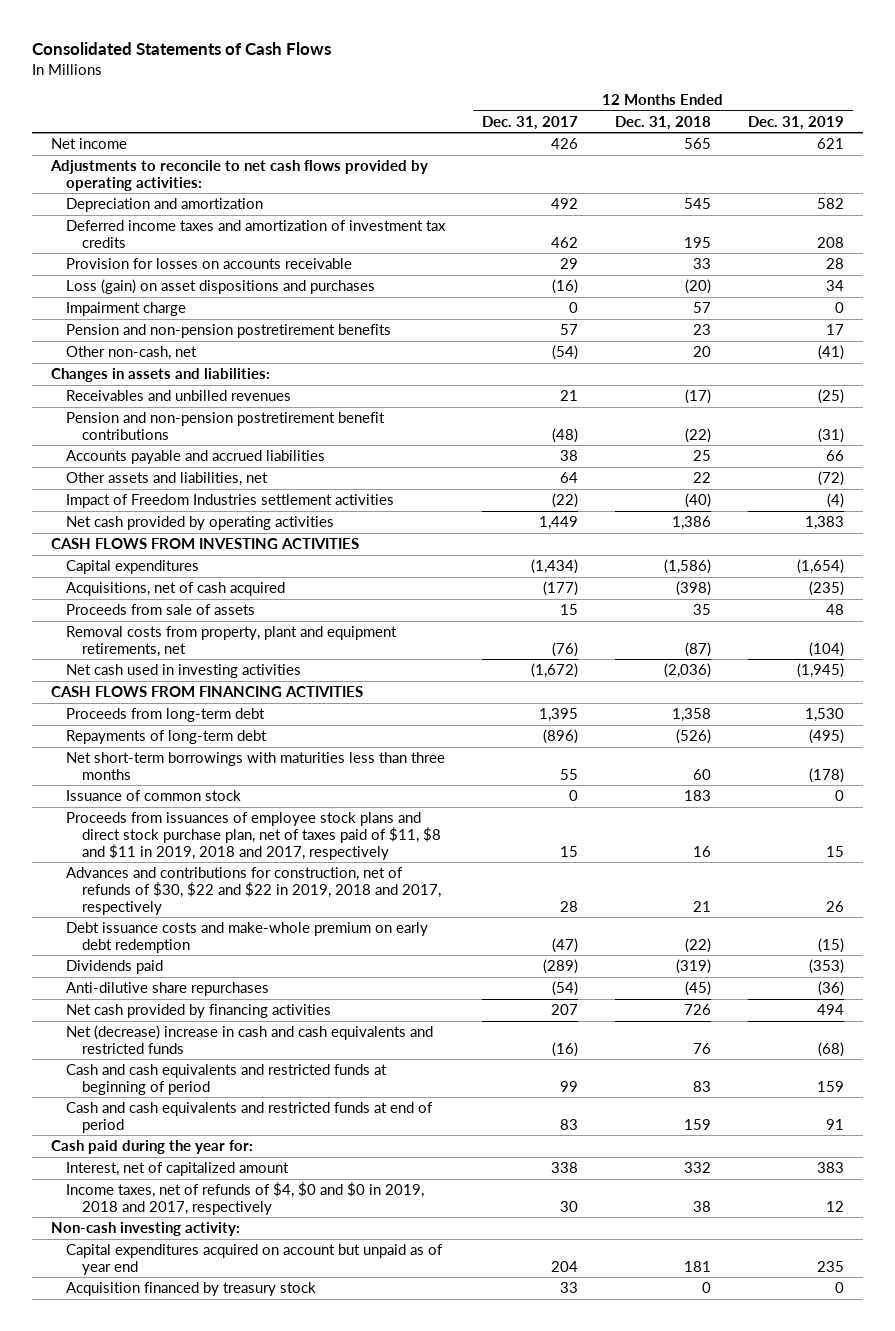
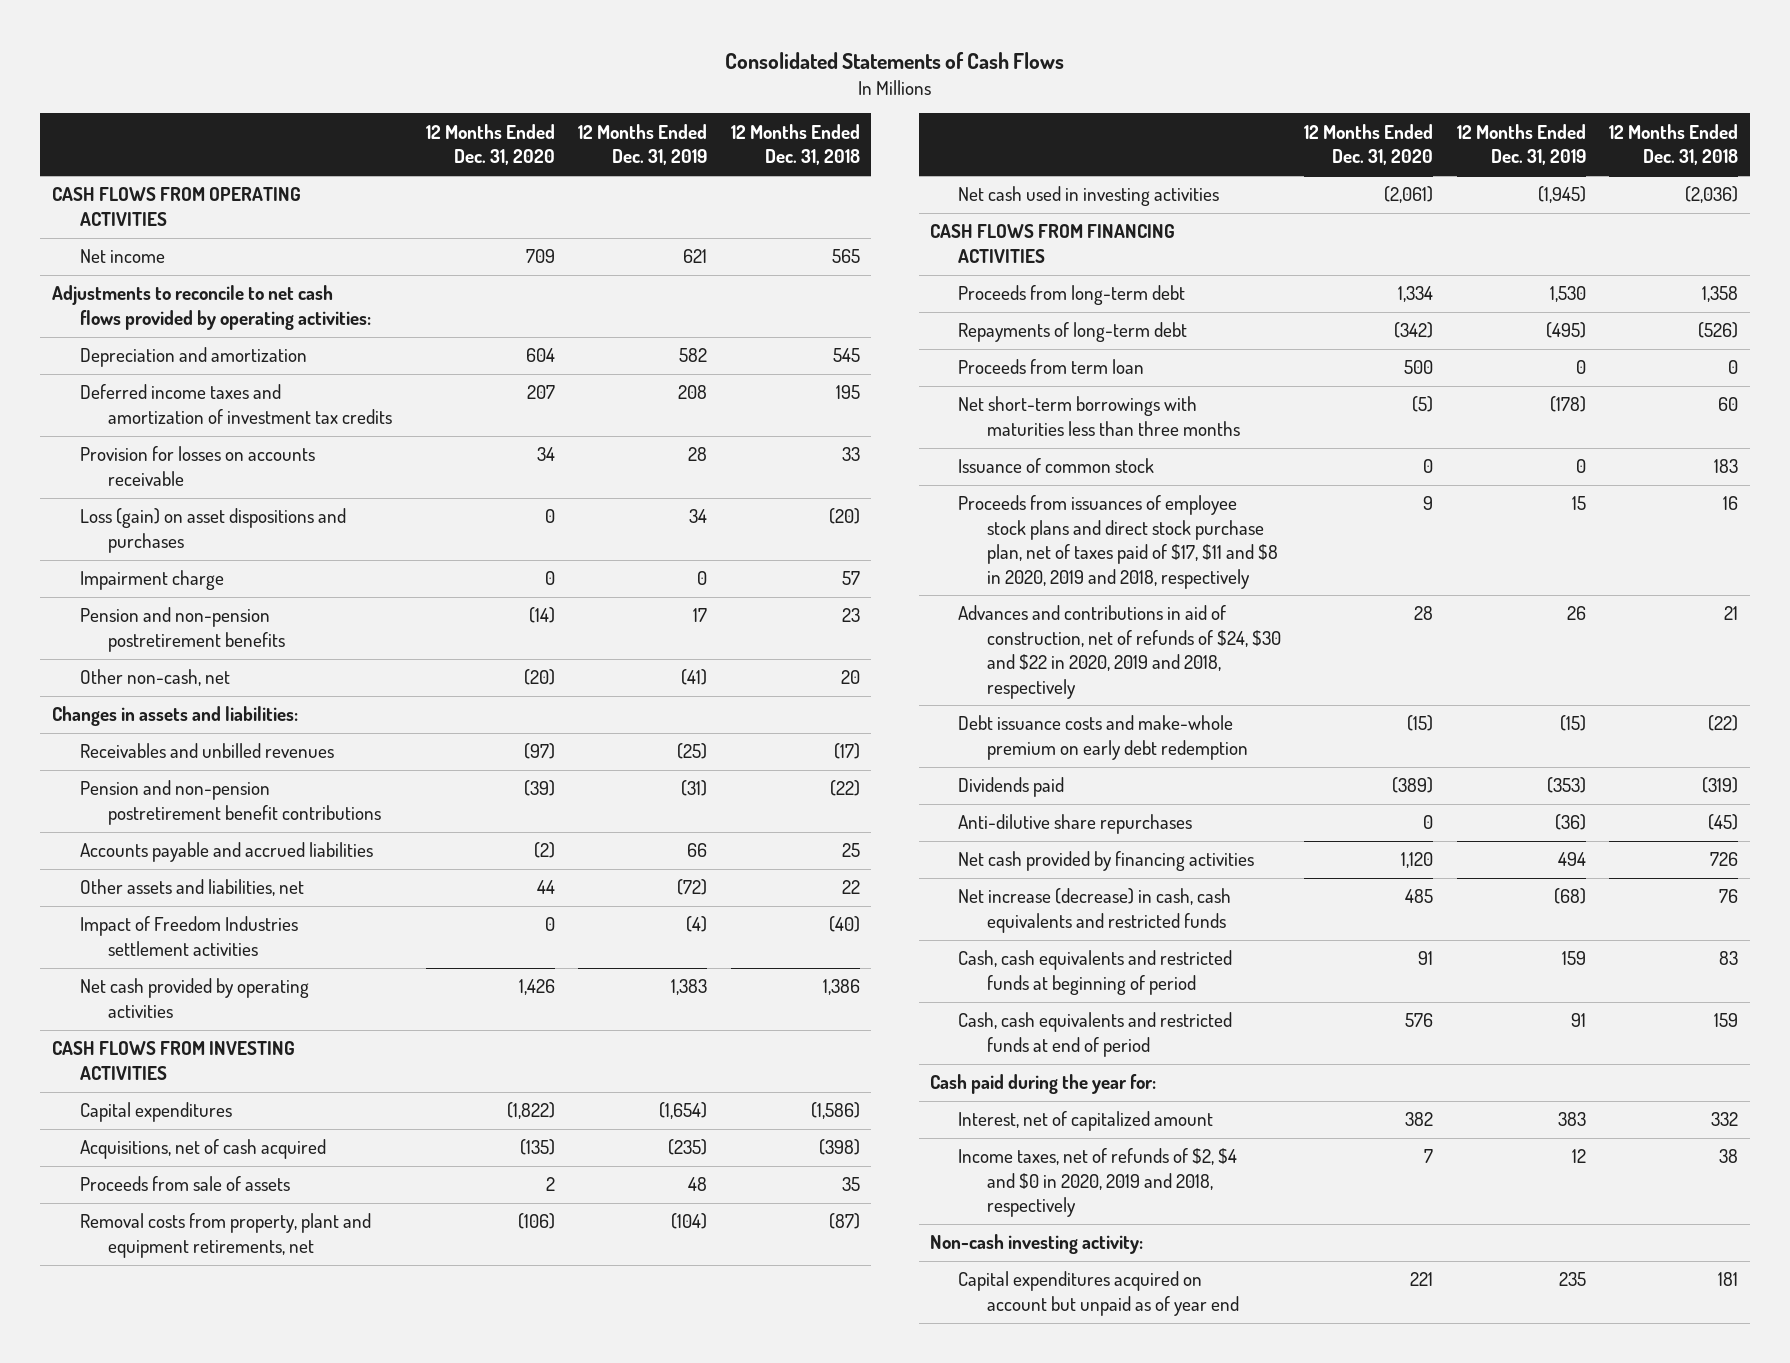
- | 12 Months Ended Dec. 31, 2017 | 12 Months Ended Dec. 31, 2018 | 12 Months Ended Dec. 31, 2019
+ | 12 Months Ended Dec. 31, 2020 | 12 Months Ended Dec. 31, 2019 | 12 Months Ended Dec. 31, 2018
+ CASH FLOWS FROM OPERATING ACTIVITIES
+ Proceeds from term loan | 500 | 0 | 0
- Proceeds from issuances of employee stock plans and direct stock purchase plan, net of taxes paid of $11, $8 and $11 in 2019, 2018 and 2017, respectively | 15 | 16 | 15
- Advances and contributions for construction, net of refunds of $30, $22 and $22 in 2019, 2018 and 2017, respectively | 28 | 21 | 26
+ Proceeds from issuances of employee stock plans and direct stock purchase plan, net of taxes paid of $17, $11 and $8 in 2020, 2019 and 2018, respectively | 9 | 15 | 16
+ Advances and contributions in aid of construction, net of refunds of $24, $30 and $22 in 2020, 2019 and 2018, respectively | 28 | 26 | 21
- Net (decrease) increase in cash and cash equivalents and restricted funds | (16) | 76 | (68)
- Cash and cash equivalents and restricted funds at beginning of period | 99 | 83 | 159
- Cash and cash equivalents and restricted funds at end of period | 83 | 159 | 91
+ Net increase (decrease) in cash, cash equivalents and restricted funds | 485 | (68) | 76
+ Cash, cash equivalents and restricted funds at beginning of period | 91 | 159 | 83
+ Cash, cash equivalents and restricted funds at end of period | 576 | 91 | 159
- Income taxes, net of refunds of $4, $0 and $0 in 2019, 2018 and 2017, respectively | 30 | 38 | 12
+ Income taxes, net of refunds of $2, $4 and $0 in 2020, 2019 and 2018, respectively | 7 | 12 | 38
- Acquisition financed by treasury stock | 33 | 0 | 0

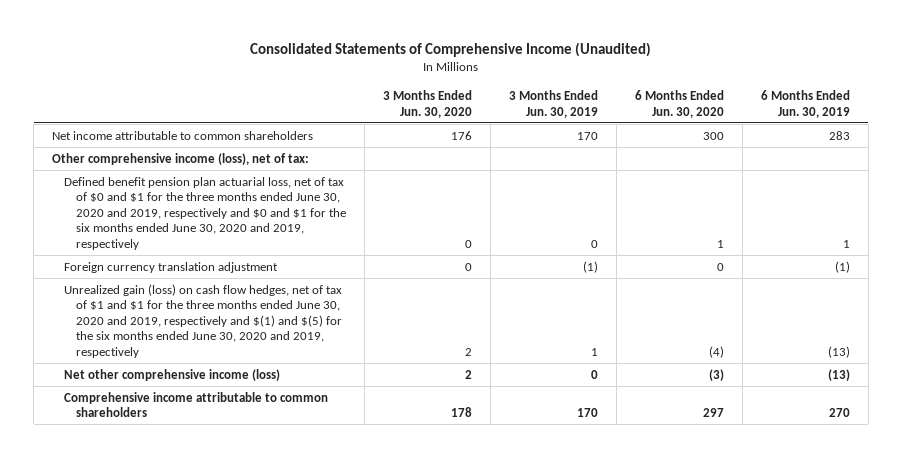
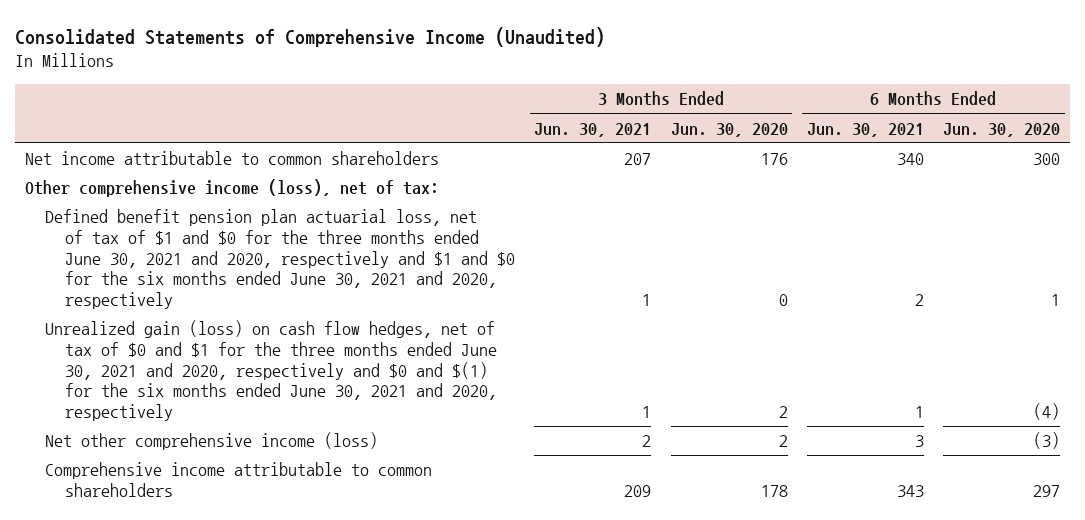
- | 3 Months Ended Jun. 30, 2020 | 3 Months Ended Jun. 30, 2019 | 6 Months Ended Jun. 30, 2020 | 6 Months Ended Jun. 30, 2019
+ | 3 Months Ended Jun. 30, 2021 | 3 Months Ended Jun. 30, 2020 | 6 Months Ended Jun. 30, 2021 | 6 Months Ended Jun. 30, 2020
- Defined benefit pension plan actuarial loss, net of tax of $0 and $1 for the three months ended June 30, 2020 and 2019, respectively and $0 and $1 for the six months ended June 30, 2020 and 2019, respectively | 0 | 0 | 1 | 1
- Foreign currency translation adjustment | 0 | (1) | 0 | (1)
- Unrealized gain (loss) on cash flow hedges, net of tax of $1 and $1 for the three months ended June 30, 2020 and 2019, respectively and $(1) and $(5) for the six months ended June 30, 2020 and 2019, respectively | 2 | 1 | (4) | (13)
+ Defined benefit pension plan actuarial loss, net of tax of $1 and $0 for the three months ended June 30, 2021 and 2020, respectively and $1 and $0 for the six months ended June 30, 2021 and 2020, respectively | 1 | 0 | 2 | 1
+ Unrealized gain (loss) on cash flow hedges, net of tax of $0 and $1 for the three months ended June 30, 2021 and 2020, respectively and $0 and $(1) for the six months ended June 30, 2021 and 2020, respectively | 1 | 2 | 1 | (4)

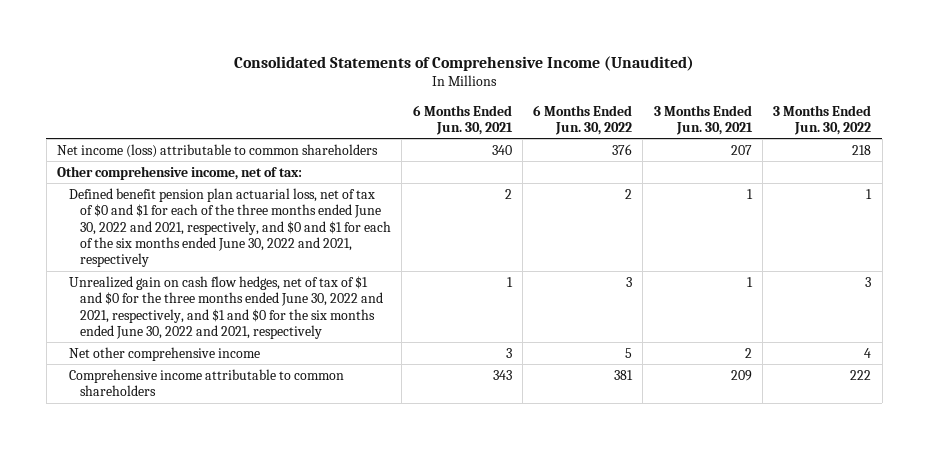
- | 3 Months Ended Jun. 30, 2021 | 3 Months Ended Jun. 30, 2020 | 6 Months Ended Jun. 30, 2021 | 6 Months Ended Jun. 30, 2020
+ | 6 Months Ended Jun. 30, 2021 | 6 Months Ended Jun. 30, 2022 | 3 Months Ended Jun. 30, 2021 | 3 Months Ended Jun. 30, 2022
- Net income attributable to common shareholders | 207 | 176 | 340 | 300
- Other comprehensive income (loss), net of tax:
- Defined benefit pension plan actuarial loss, net of tax of $1 and $0 for the three months ended June 30, 2021 and 2020, respectively and $1 and $0 for the six months ended June 30, 2021 and 2020, respectively | 1 | 0 | 2 | 1
- Unrealized gain (loss) on cash flow hedges, net of tax of $0 and $1 for the three months ended June 30, 2021 and 2020, respectively and $0 and $(1) for the six months ended June 30, 2021 and 2020, respectively | 1 | 2 | 1 | (4)
- Net other comprehensive income (loss) | 2 | 2 | 3 | (3)
+ Net income (loss) attributable to common shareholders | 340 | 376 | 207 | 218
+ Other comprehensive income, net of tax:
+ Defined benefit pension plan actuarial loss, net of tax of $0 and $1 for each of the three months ended June 30, 2022 and 2021, respectively, and $0 and $1 for each of the six months ended June 30, 2022 and 2021, respectively | 2 | 2 | 1 | 1
+ Unrealized gain on cash flow hedges, net of tax of $1 and $0 for the three months ended June 30, 2022 and 2021, respectively, and $1 and $0 for the six months ended June 30, 2022 and 2021, respectively | 1 | 3 | 1 | 3
+ Net other comprehensive income | 3 | 5 | 2 | 4

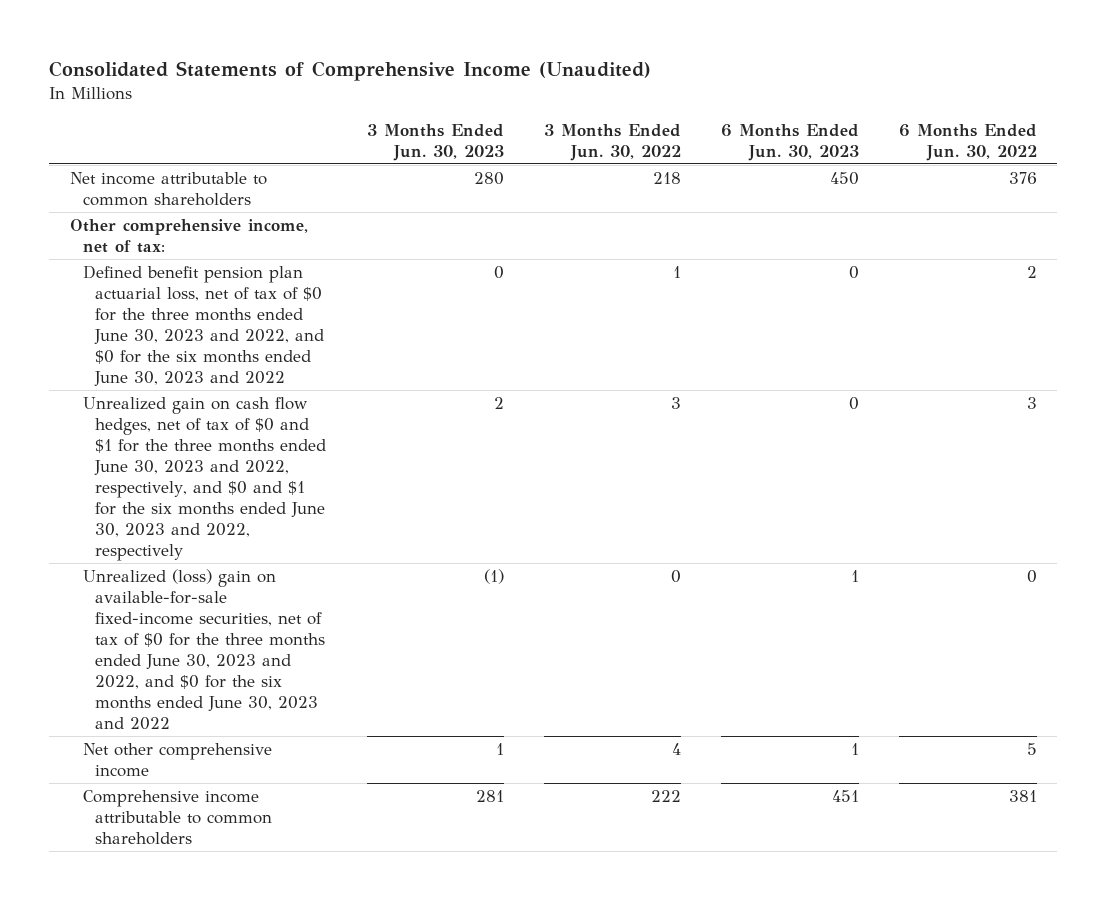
- | 6 Months Ended Jun. 30, 2021 | 6 Months Ended Jun. 30, 2022 | 3 Months Ended Jun. 30, 2021 | 3 Months Ended Jun. 30, 2022
+ | 3 Months Ended Jun. 30, 2023 | 3 Months Ended Jun. 30, 2022 | 6 Months Ended Jun. 30, 2023 | 6 Months Ended Jun. 30, 2022
- Net income (loss) attributable to common shareholders | 340 | 376 | 207 | 218
+ Net income attributable to common shareholders | 280 | 218 | 450 | 376
- Defined benefit pension plan actuarial loss, net of tax of $0 and $1 for each of the three months ended June 30, 2022 and 2021, respectively, and $0 and $1 for each of the six months ended June 30, 2022 and 2021, respectively | 2 | 2 | 1 | 1
- Unrealized gain on cash flow hedges, net of tax of $1 and $0 for the three months ended June 30, 2022 and 2021, respectively, and $1 and $0 for the six months ended June 30, 2022 and 2021, respectively | 1 | 3 | 1 | 3
+ Defined benefit pension plan actuarial loss, net of tax of $0 for the three months ended June 30, 2023 and 2022, and $0 for the six months ended June 30, 2023 and 2022 | 0 | 1 | 0 | 2
+ Unrealized gain on cash flow hedges, net of tax of $0 and $1 for the three months ended June 30, 2023 and 2022, respectively, and $0 and $1 for the six months ended June 30, 2023 and 2022, respectively | 2 | 3 | 0 | 3
+ Unrealized (loss) gain on available-for-sale fixed-income securities, net of tax of $0 for the three months ended June 30, 2023 and 2022, and $0 for the six months ended June 30, 2023 and 2022 | (1) | 0 | 1 | 0

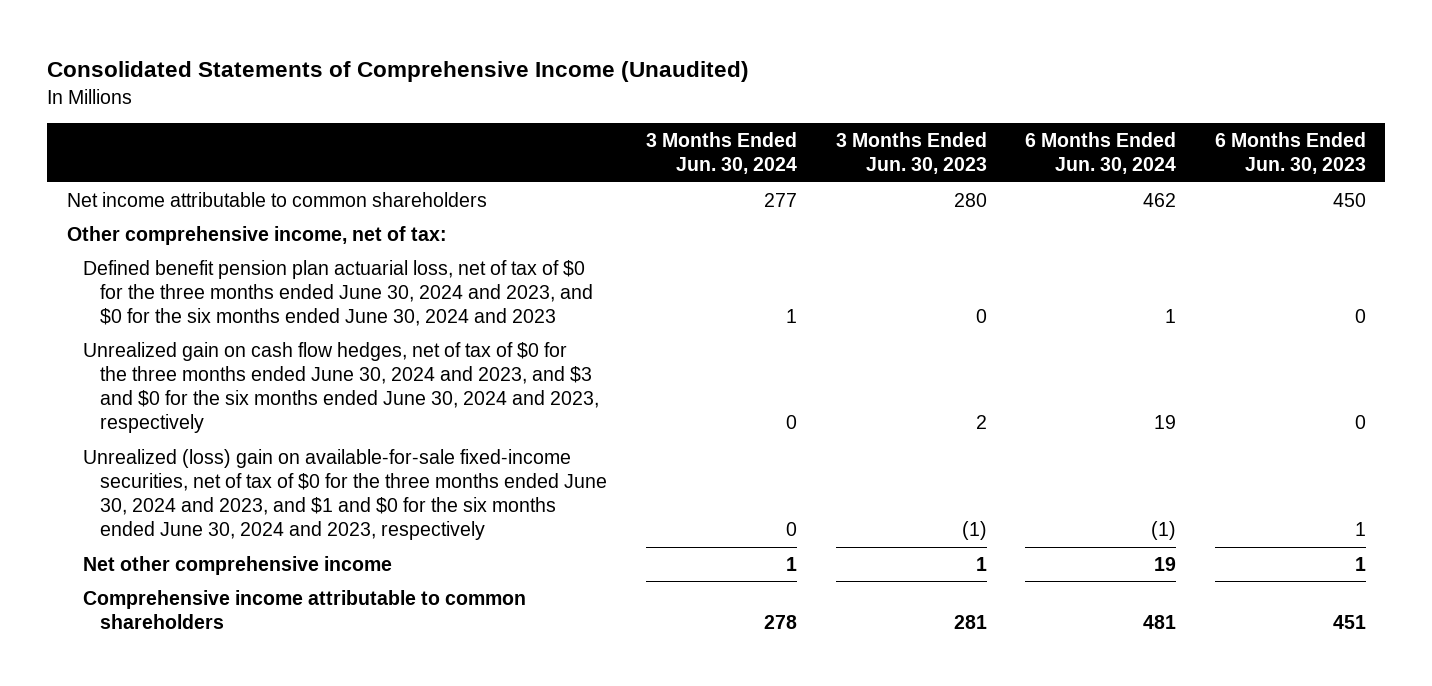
- | 3 Months Ended Jun. 30, 2023 | 3 Months Ended Jun. 30, 2022 | 6 Months Ended Jun. 30, 2023 | 6 Months Ended Jun. 30, 2022
+ | 3 Months Ended Jun. 30, 2024 | 3 Months Ended Jun. 30, 2023 | 6 Months Ended Jun. 30, 2024 | 6 Months Ended Jun. 30, 2023
- Defined benefit pension plan actuarial loss, net of tax of $0 for the three months ended June 30, 2023 and 2022, and $0 for the six months ended June 30, 2023 and 2022 | 0 | 1 | 0 | 2
- Unrealized gain on cash flow hedges, net of tax of $0 and $1 for the three months ended June 30, 2023 and 2022, respectively, and $0 and $1 for the six months ended June 30, 2023 and 2022, respectively | 2 | 3 | 0 | 3
- Unrealized (loss) gain on available-for-sale fixed-income securities, net of tax of $0 for the three months ended June 30, 2023 and 2022, and $0 for the six months ended June 30, 2023 and 2022 | (1) | 0 | 1 | 0
+ Defined benefit pension plan actuarial loss, net of tax of $0 for the three months ended June 30, 2024 and 2023, and $0 for the six months ended June 30, 2024 and 2023 | 1 | 0 | 1 | 0
+ Unrealized gain on cash flow hedges, net of tax of $0 for the three months ended June 30, 2024 and 2023, and $3 and $0 for the six months ended June 30, 2024 and 2023, respectively | 0 | 2 | 19 | 0
+ Unrealized (loss) gain on available-for-sale fixed-income securities, net of tax of $0 for the three months ended June 30, 2024 and 2023, and $1 and $0 for the six months ended June 30, 2024 and 2023, respectively | 0 | (1) | (1) | 1

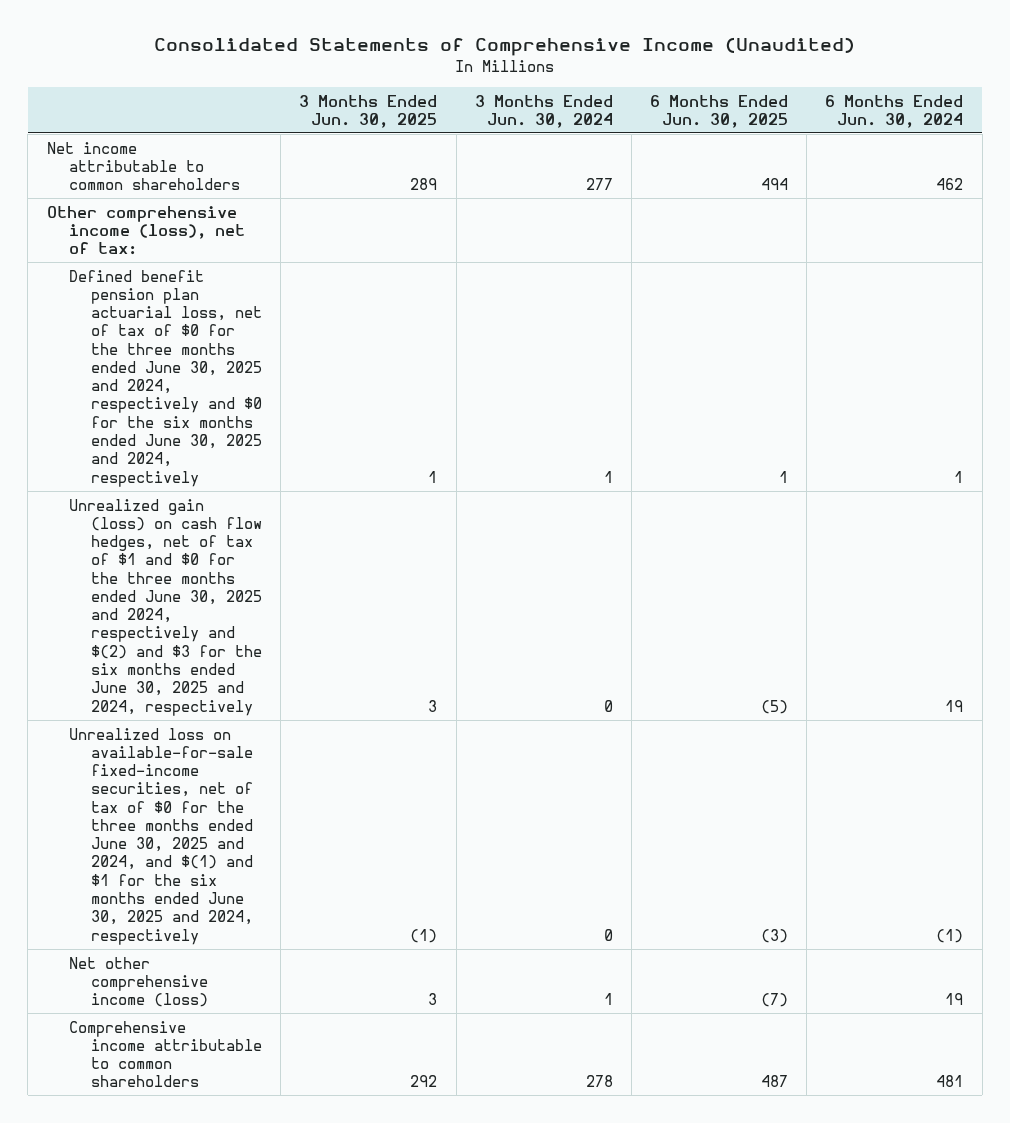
- | 3 Months Ended Jun. 30, 2024 | 3 Months Ended Jun. 30, 2023 | 6 Months Ended Jun. 30, 2024 | 6 Months Ended Jun. 30, 2023
+ | 3 Months Ended Jun. 30, 2025 | 3 Months Ended Jun. 30, 2024 | 6 Months Ended Jun. 30, 2025 | 6 Months Ended Jun. 30, 2024
- Other comprehensive income, net of tax:
- Defined benefit pension plan actuarial loss, net of tax of $0 for the three months ended June 30, 2024 and 2023, and $0 for the six months ended June 30, 2024 and 2023 | 1 | 0 | 1 | 0
- Unrealized gain on cash flow hedges, net of tax of $0 for the three months ended June 30, 2024 and 2023, and $3 and $0 for the six months ended June 30, 2024 and 2023, respectively | 0 | 2 | 19 | 0
- Unrealized (loss) gain on available-for-sale fixed-income securities, net of tax of $0 for the three months ended June 30, 2024 and 2023, and $1 and $0 for the six months ended June 30, 2024 and 2023, respectively | 0 | (1) | (1) | 1
- Net other comprehensive income | 1 | 1 | 19 | 1
+ Other comprehensive income (loss), net of tax:
+ Defined benefit pension plan actuarial loss, net of tax of $0 for the three months ended June 30, 2025 and 2024, respectively and $0 for the six months ended June 30, 2025 and 2024, respectively | 1 | 1 | 1 | 1
+ Unrealized gain (loss) on cash flow hedges, net of tax of $1 and $0 for the three months ended June 30, 2025 and 2024, respectively and $(2) and $3 for the six months ended June 30, 2025 and 2024, respectively | 3 | 0 | (5) | 19
+ Unrealized loss on available-for-sale fixed-income securities, net of tax of $0 for the three months ended June 30, 2025 and 2024, and $(1) and $1 for the six months ended June 30, 2025 and 2024, respectively | (1) | 0 | (3) | (1)
+ Net other comprehensive income (loss) | 3 | 1 | (7) | 19

